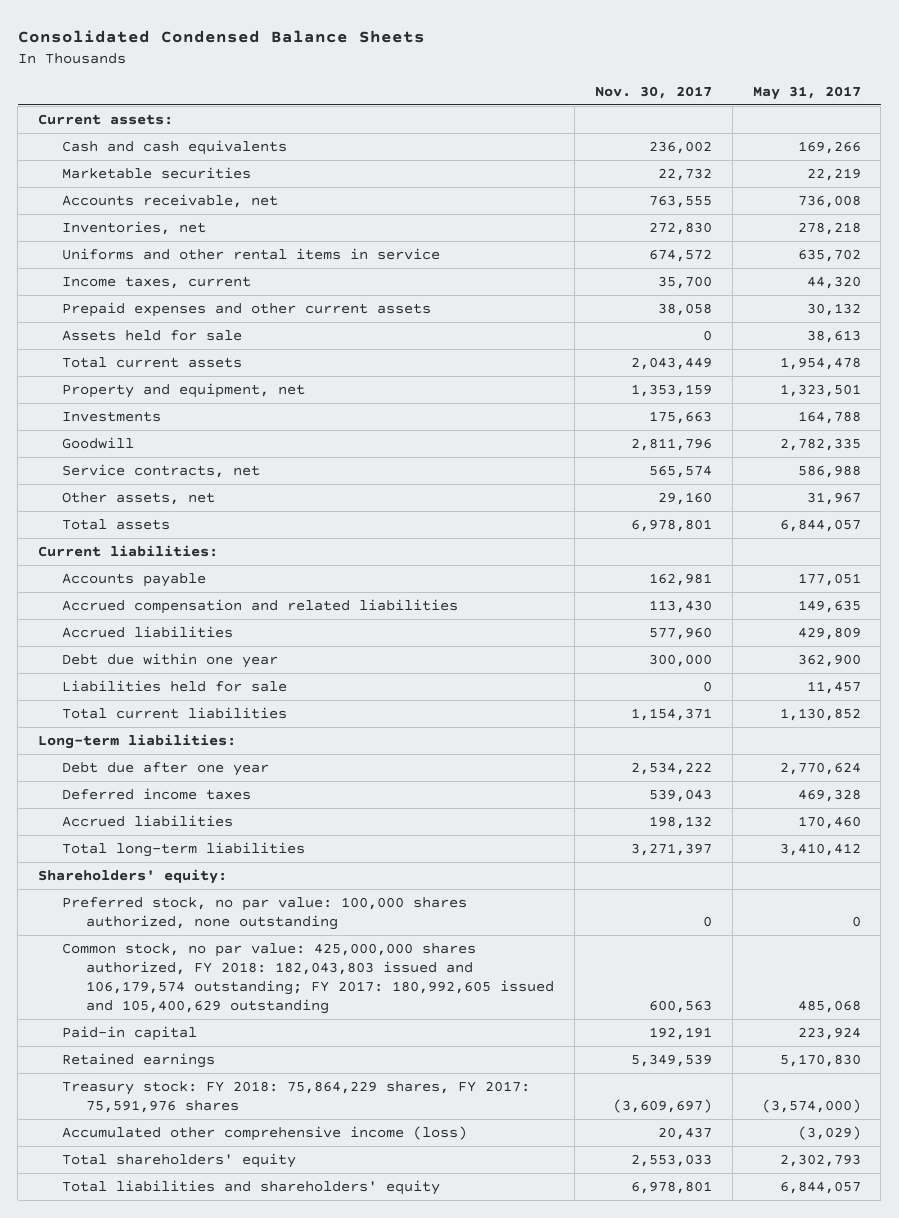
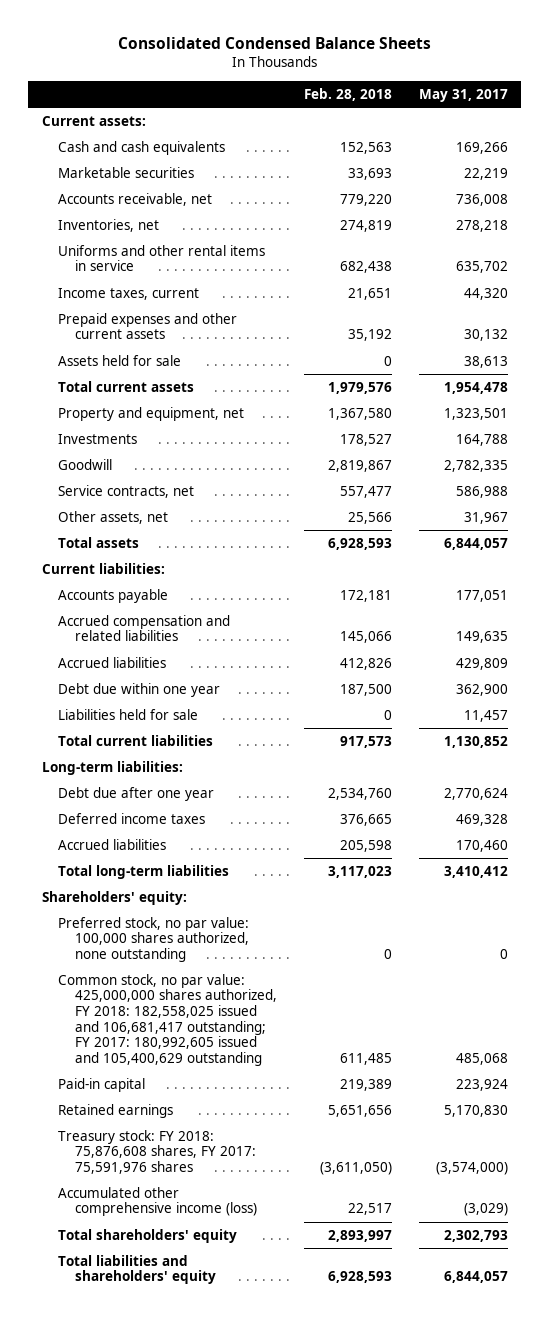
- | Nov. 30, 2017 | May 31, 2017
+ | Feb. 28, 2018 | May 31, 2017
- Common stock, no par value: 425,000,000 shares authorized, FY 2018: 182,043,803 issued and 106,179,574 outstanding; FY 2017: 180,992,605 issued and 105,400,629 outstanding | 600,563 | 485,068
+ Common stock, no par value: 425,000,000 shares authorized, FY 2018: 182,558,025 issued and 106,681,417 outstanding; FY 2017: 180,992,605 issued and 105,400,629 outstanding | 611,485 | 485,068
- Treasury stock: FY 2018: 75,864,229 shares, FY 2017: 75,591,976 shares | (3,609,697) | (3,574,000)
+ Treasury stock: FY 2018: 75,876,608 shares, FY 2017: 75,591,976 shares | (3,611,050) | (3,574,000)

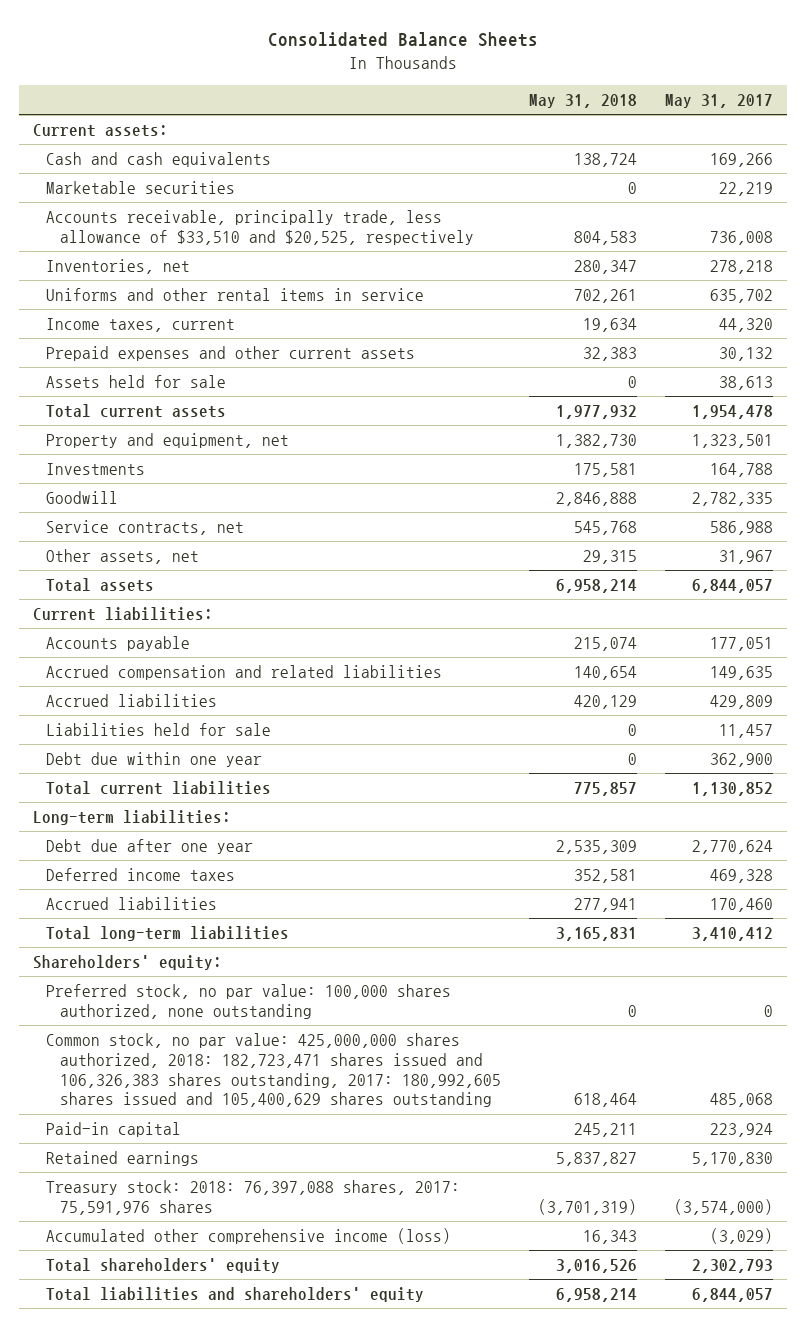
- Consolidated Condensed Balance Sheets
+ Consolidated Balance Sheets
- | Feb. 28, 2018 | May 31, 2017
+ | May 31, 2018 | May 31, 2017
- Accounts receivable, net | 779,220 | 736,008
+ Accounts receivable, principally trade, less allowance of $33,510 and $20,525, respectively | 804,583 | 736,008
moved down: Debt due within one year | 0 | 362,900
- Common stock, no par value: 425,000,000 shares authorized, FY 2018: 182,558,025 issued and 106,681,417 outstanding; FY 2017: 180,992,605 issued and 105,400,629 outstanding | 611,485 | 485,068
+ Common stock, no par value: 425,000,000 shares authorized, 2018: 182,723,471 shares issued and 106,326,383 shares outstanding, 2017: 180,992,605 shares issued and 105,400,629 shares outstanding | 618,464 | 485,068
- Treasury stock: FY 2018: 75,876,608 shares, FY 2017: 75,591,976 shares | (3,611,050) | (3,574,000)
+ Treasury stock: 2018: 76,397,088 shares, 2017: 75,591,976 shares | (3,701,319) | (3,574,000)

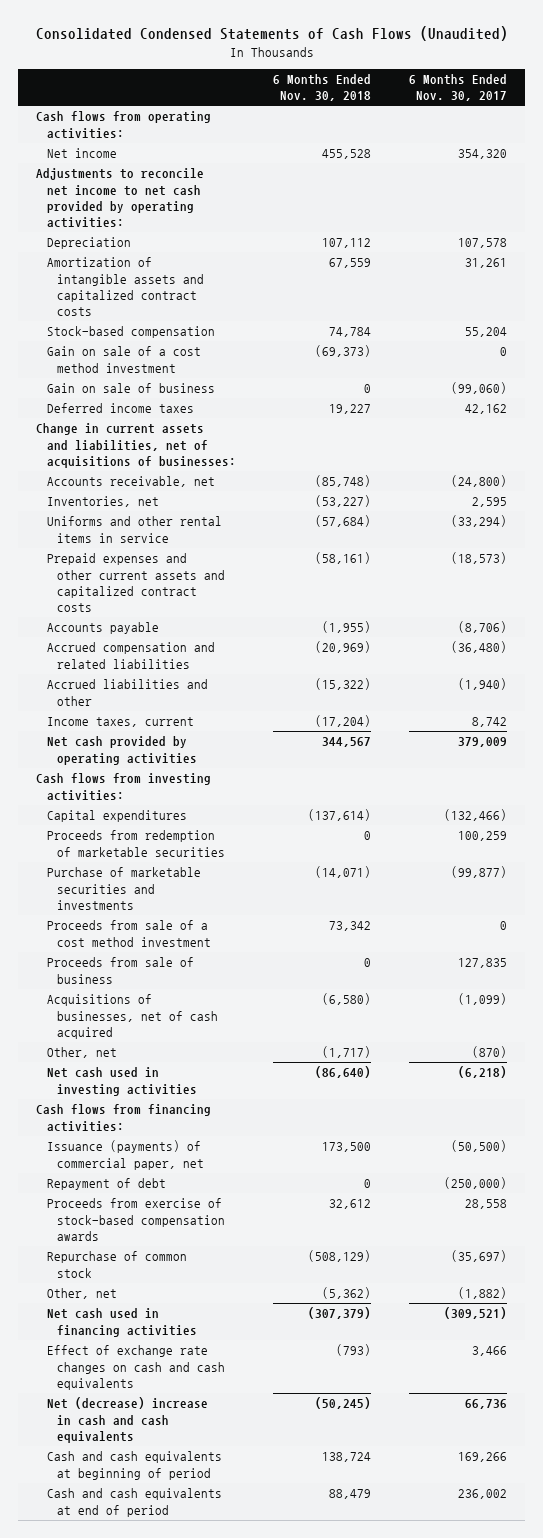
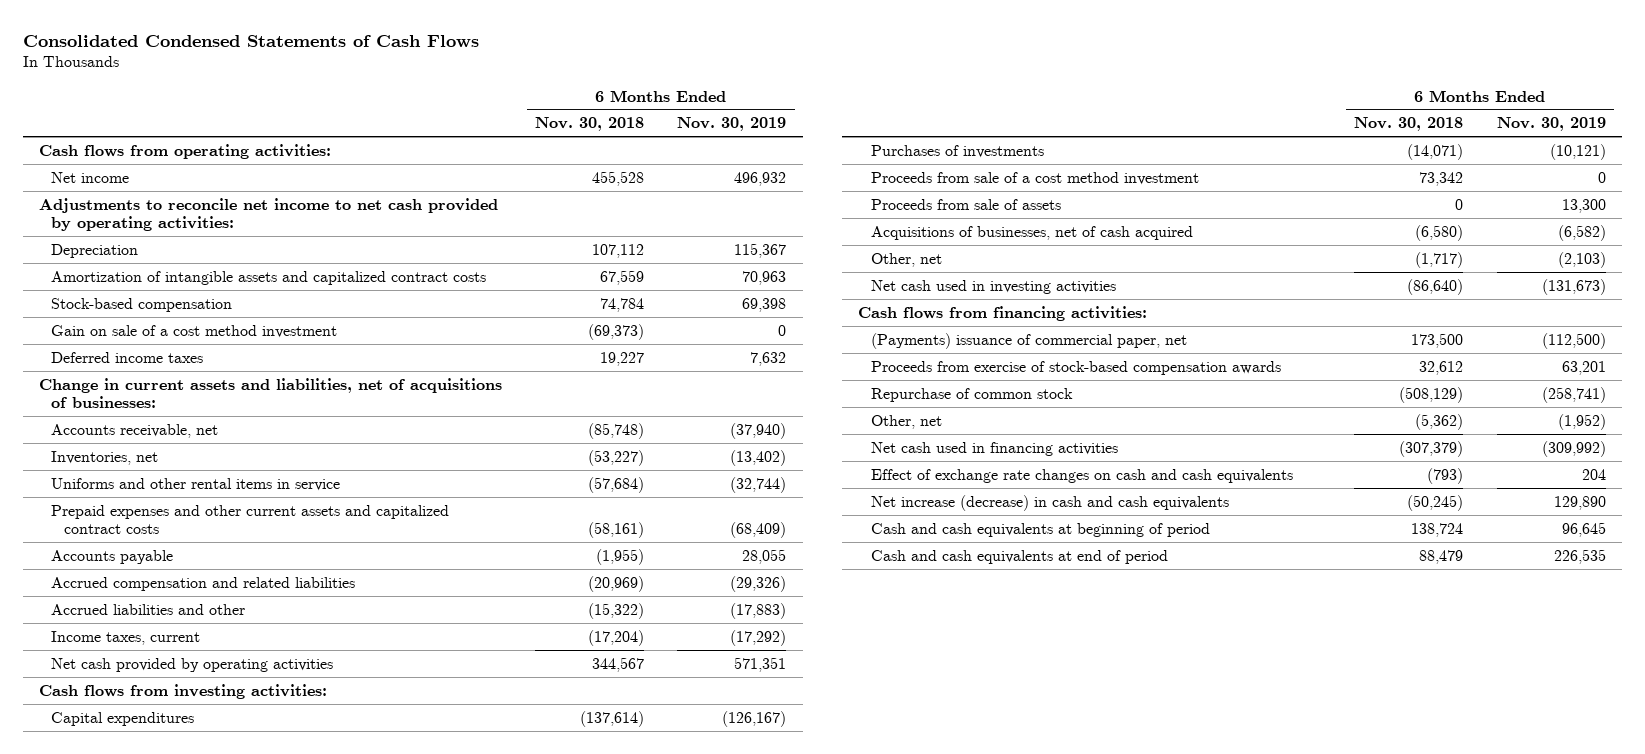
- Consolidated Condensed Statements of Cash Flows (Unaudited)
+ Consolidated Condensed Statements of Cash Flows
- | 6 Months Ended Nov. 30, 2018 | 6 Months Ended Nov. 30, 2017
+ | 6 Months Ended Nov. 30, 2018 | 6 Months Ended Nov. 30, 2019
- Gain on sale of business | 0 | (99,060)
- Proceeds from redemption of marketable securities | 0 | 100,259
- Purchase of marketable securities and investments | (14,071) | (99,877)
+ Purchases of investments | (14,071) | (10,121)
- Proceeds from sale of business | 0 | 127,835
+ Proceeds from sale of assets | 0 | 13,300
- Issuance (payments) of commercial paper, net | 173,500 | (50,500)
- Repayment of debt | 0 | (250,000)
+ (Payments) issuance of commercial paper, net | 173,500 | (112,500)
- Net (decrease) increase in cash and cash equivalents | (50,245) | 66,736
+ Net increase (decrease) in cash and cash equivalents | (50,245) | 129,890

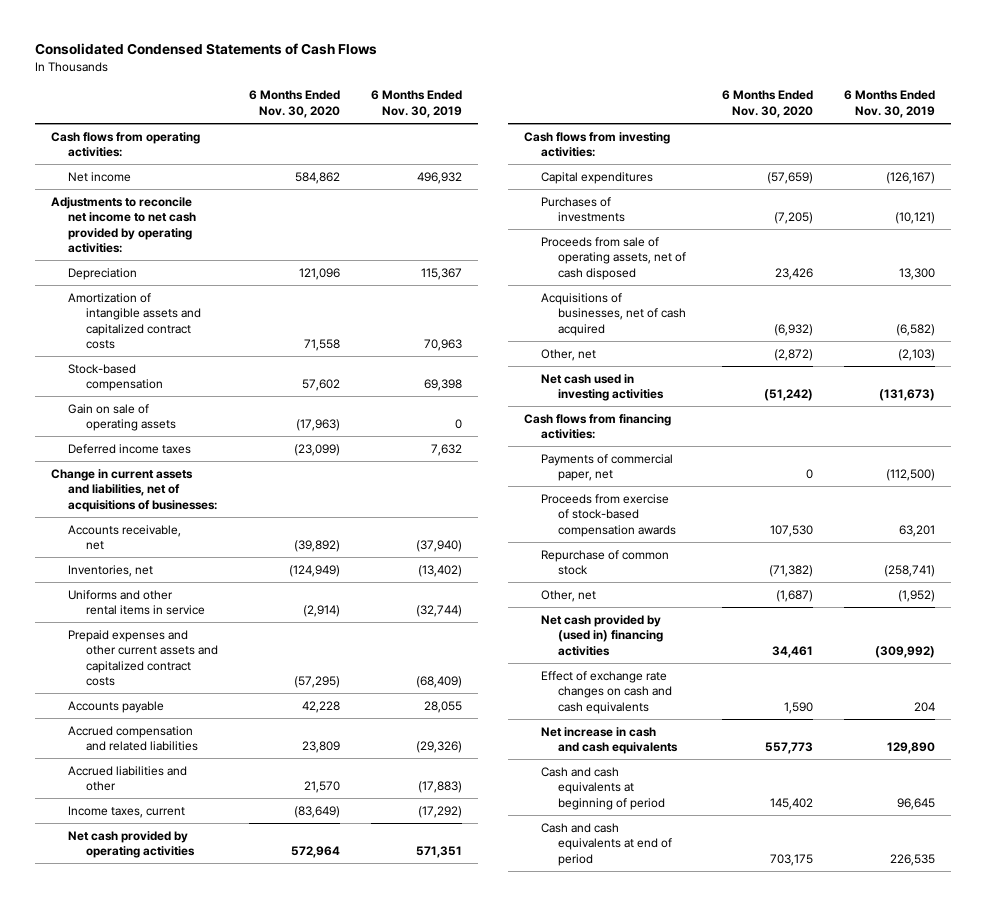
- | 6 Months Ended Nov. 30, 2018 | 6 Months Ended Nov. 30, 2019
+ | 6 Months Ended Nov. 30, 2020 | 6 Months Ended Nov. 30, 2019
- Gain on sale of a cost method investment | (69,373) | 0
+ Gain on sale of operating assets | (17,963) | 0
- Proceeds from sale of a cost method investment | 73,342 | 0
- Proceeds from sale of assets | 0 | 13,300
+ Proceeds from sale of operating assets, net of cash disposed | 23,426 | 13,300
- (Payments) issuance of commercial paper, net | 173,500 | (112,500)
+ Payments of commercial paper, net | 0 | (112,500)
- Net cash used in financing activities | (307,379) | (309,992)
+ Net cash provided by (used in) financing activities | 34,461 | (309,992)
- Net increase (decrease) in cash and cash equivalents | (50,245) | 129,890
+ Net increase in cash and cash equivalents | 557,773 | 129,890

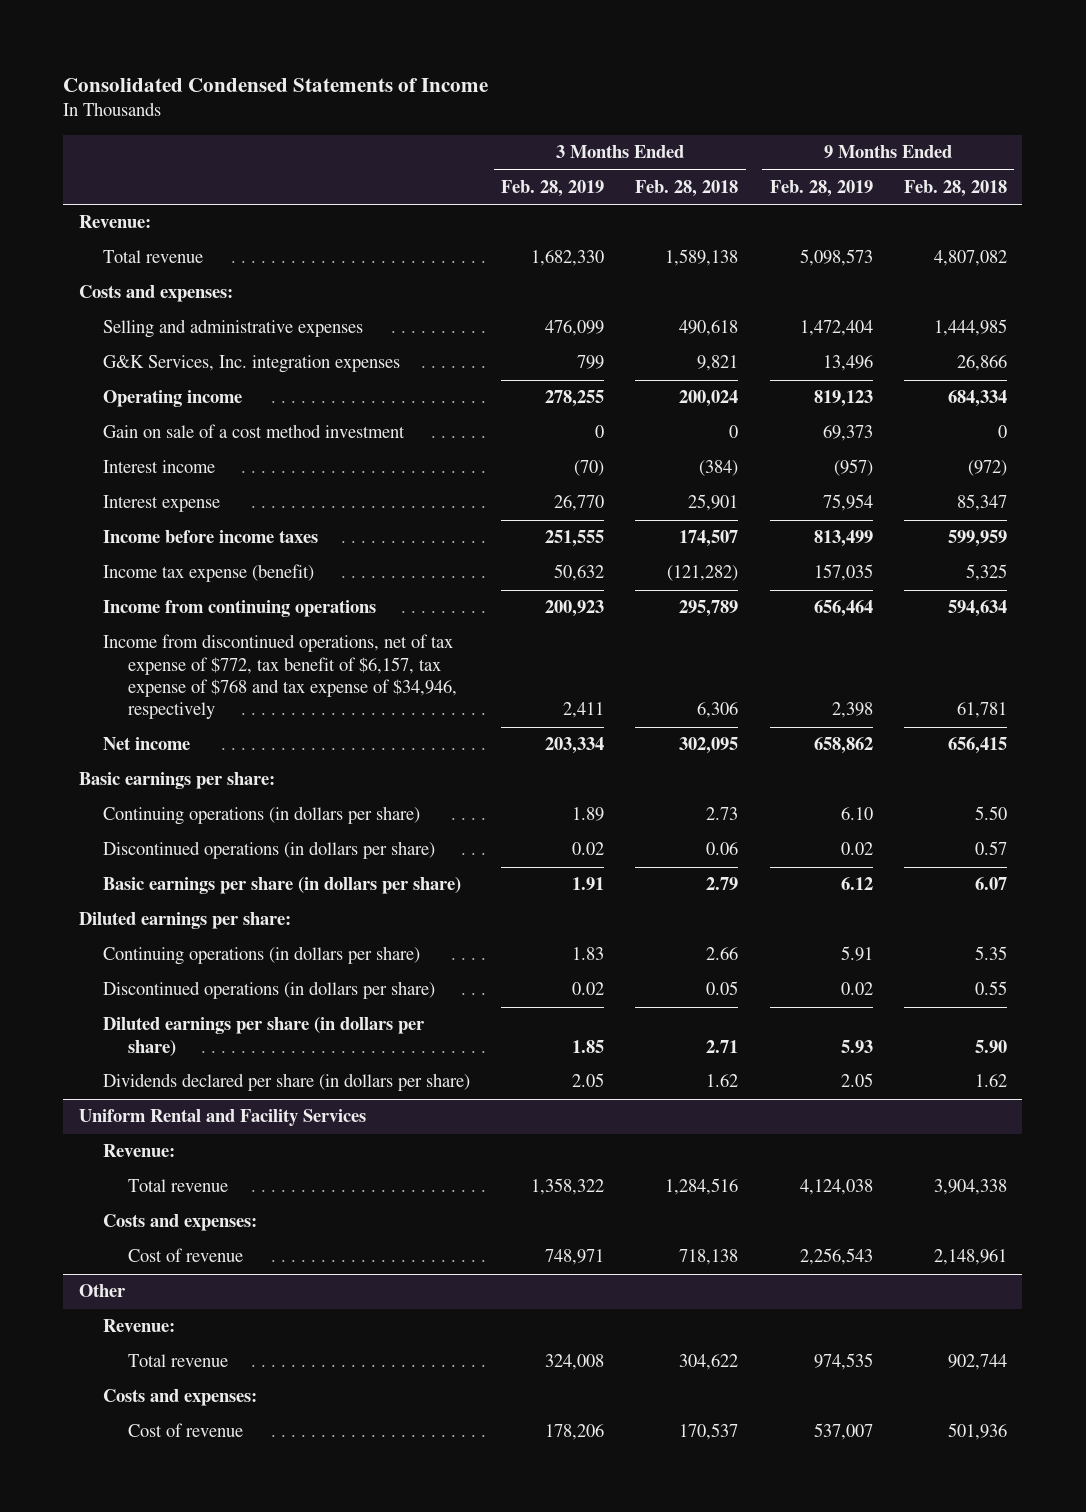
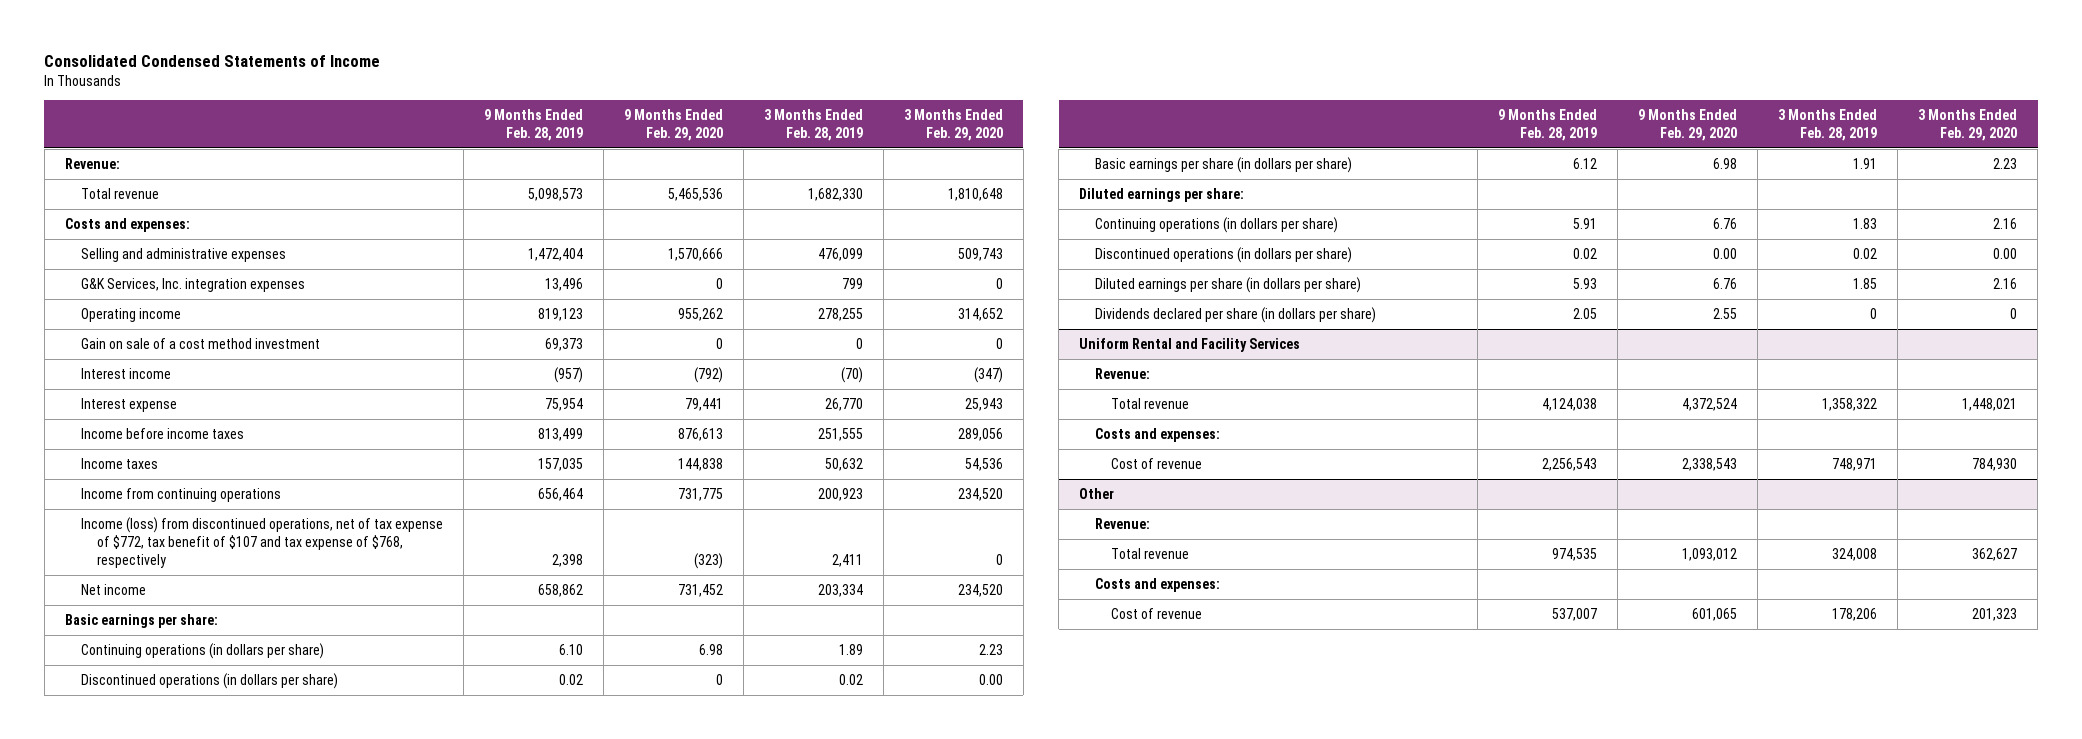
- | 3 Months Ended Feb. 28, 2019 | 3 Months Ended Feb. 28, 2018 | 9 Months Ended Feb. 28, 2019 | 9 Months Ended Feb. 28, 2018
+ | 9 Months Ended Feb. 28, 2019 | 9 Months Ended Feb. 29, 2020 | 3 Months Ended Feb. 28, 2019 | 3 Months Ended Feb. 29, 2020
- Income tax expense (benefit) | 50,632 | (121,282) | 157,035 | 5,325
+ Income taxes | 157,035 | 144,838 | 50,632 | 54,536
- Income from discontinued operations, net of tax expense of $772, tax benefit of $6,157, tax expense of $768 and tax expense of $34,946, respectively | 2,411 | 6,306 | 2,398 | 61,781
+ Income (loss) from discontinued operations, net of tax expense of $772, tax benefit of $107 and tax expense of $768, respectively | 2,398 | (323) | 2,411 | 0
- Dividends declared per share (in dollars per share) | 2.05 | 1.62 | 2.05 | 1.62
+ Dividends declared per share (in dollars per share) | 2.05 | 2.55 | 0 | 0

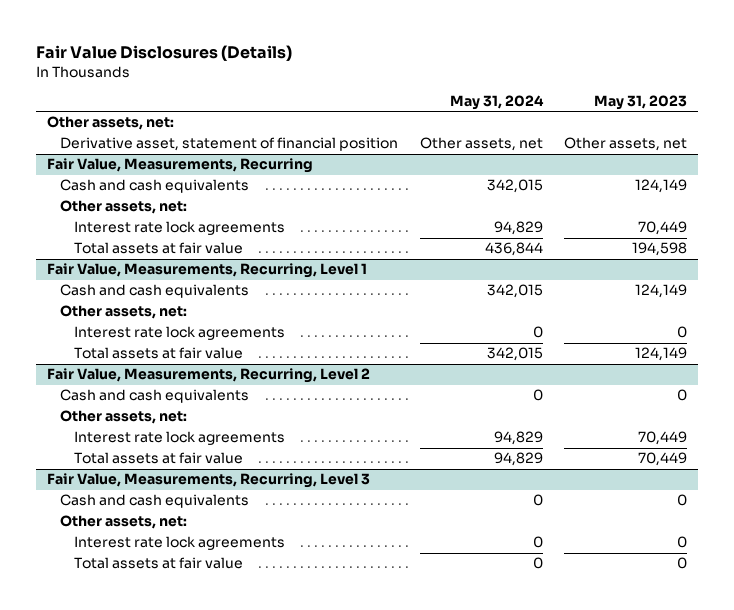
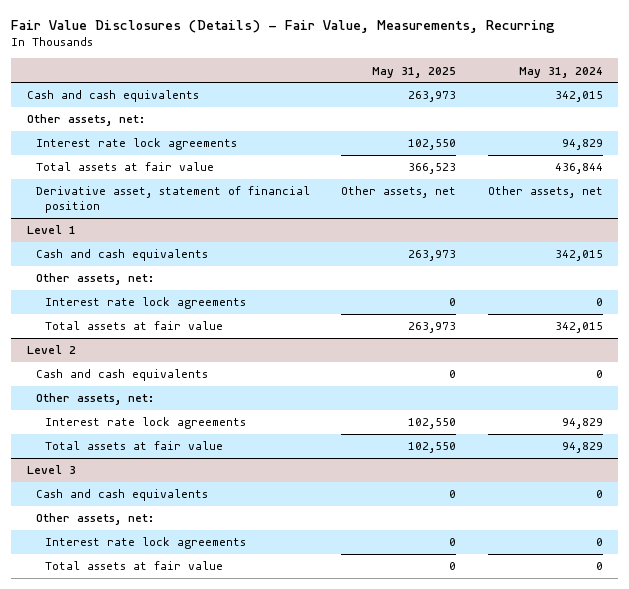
- Fair Value Disclosures (Details)
+ Fair Value Disclosures (Details) - Fair Value, Measurements, Recurring
- | May 31, 2024 | May 31, 2023
+ | May 31, 2025 | May 31, 2024
- Other assets, net:
- Fair Value, Measurements, Recurring
- Fair Value, Measurements, Recurring, Level 1
moved down: Derivative asset, statement of financial position | Other assets, net | Other assets, net
+ Level 1
- Fair Value, Measurements, Recurring, Level 2
+ Level 2
- Fair Value, Measurements, Recurring, Level 3
+ Level 3

